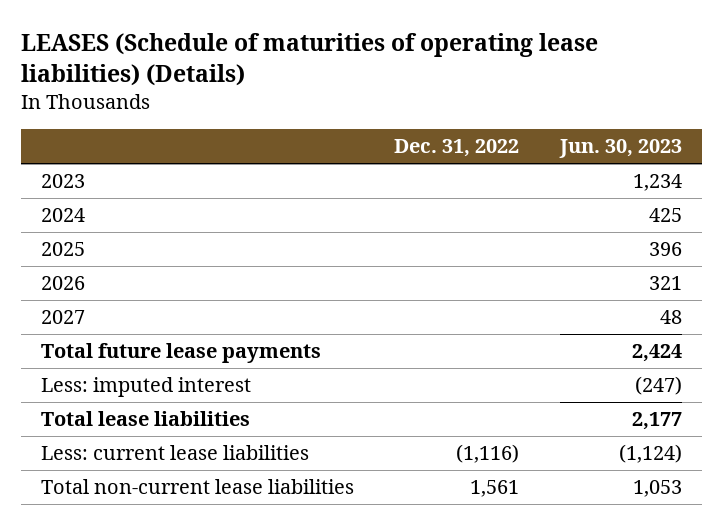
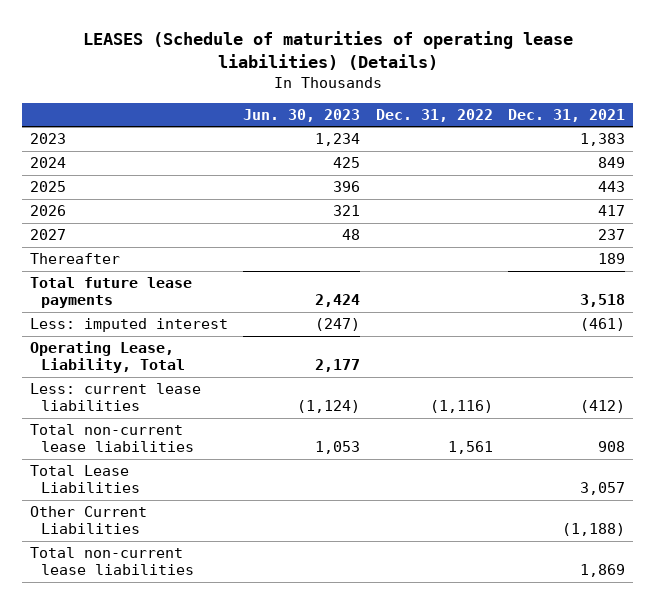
- | Dec. 31, 2022 | Jun. 30, 2023
+ | Jun. 30, 2023 | Dec. 31, 2022 | Dec. 31, 2021
+ Thereafter | | | 189
- Total lease liabilities | | 2,177
+ Operating Lease, Liability, Total | 2,177 | |
+ Total Lease Liabilities | | | 3,057
+ Other Current Liabilities | | | (1,188)
+ Total non-current lease liabilities | | | 1,869

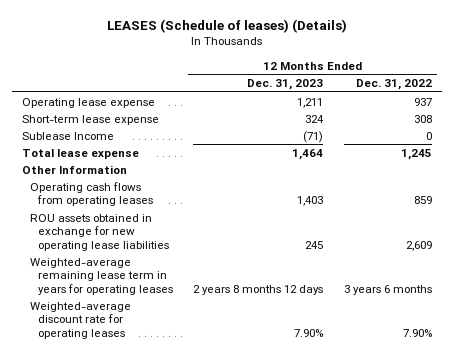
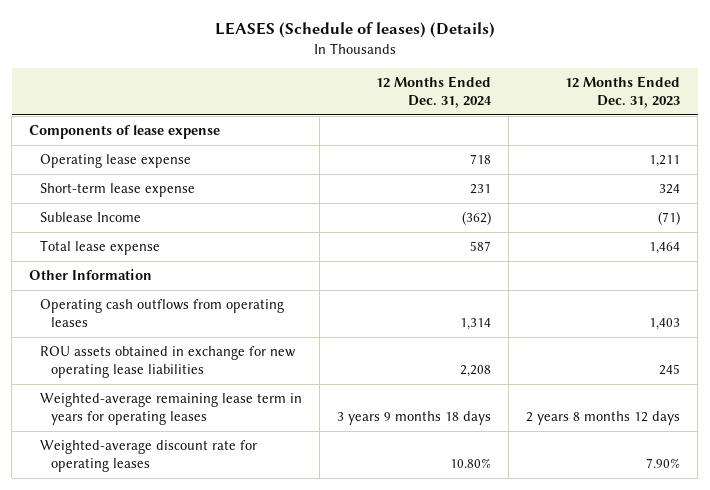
- | 12 Months Ended Dec. 31, 2023 | 12 Months Ended Dec. 31, 2022
+ | 12 Months Ended Dec. 31, 2024 | 12 Months Ended Dec. 31, 2023
+ Components of lease expense
- Operating cash flows from operating leases | 1,403 | 859
+ Operating cash outflows from operating leases | 1,314 | 1,403

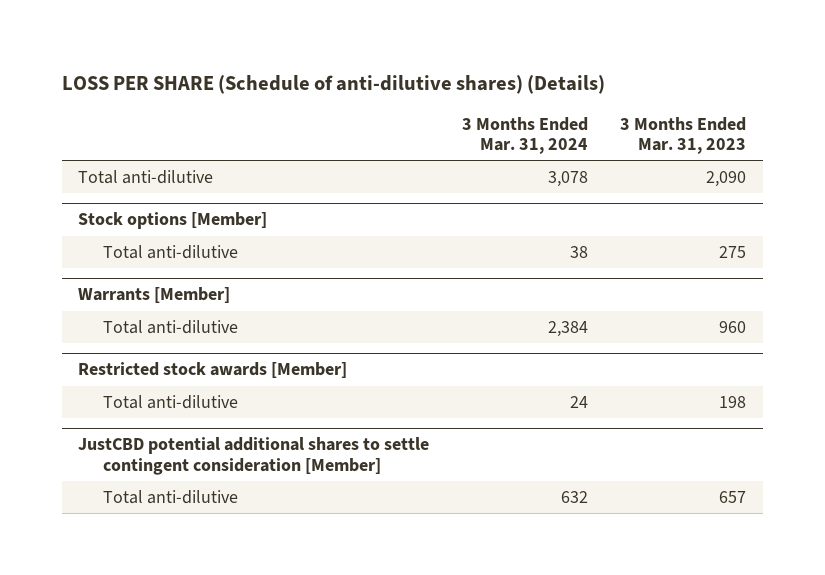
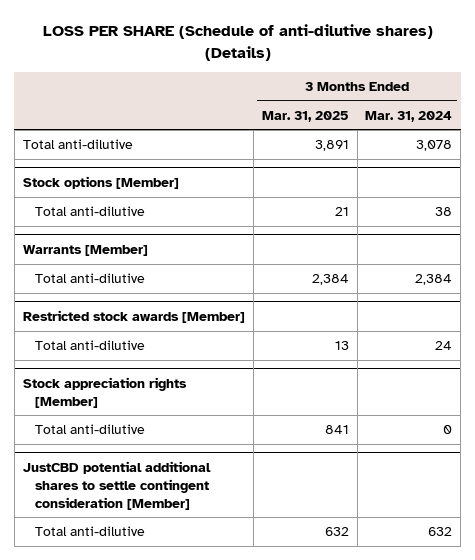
- | 3 Months Ended Mar. 31, 2024 | 3 Months Ended Mar. 31, 2023
+ | 3 Months Ended Mar. 31, 2025 | 3 Months Ended Mar. 31, 2024
+ Stock appreciation rights [Member]
+ Total anti-dilutive | 841 | 0

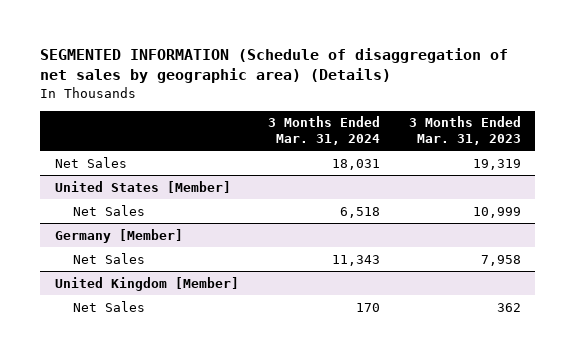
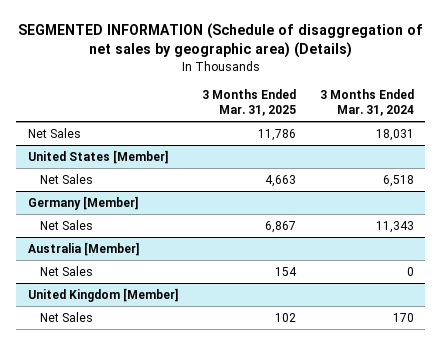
- | 3 Months Ended Mar. 31, 2024 | 3 Months Ended Mar. 31, 2023
+ | 3 Months Ended Mar. 31, 2025 | 3 Months Ended Mar. 31, 2024
+ Australia [Member]
+ Net Sales | 154 | 0

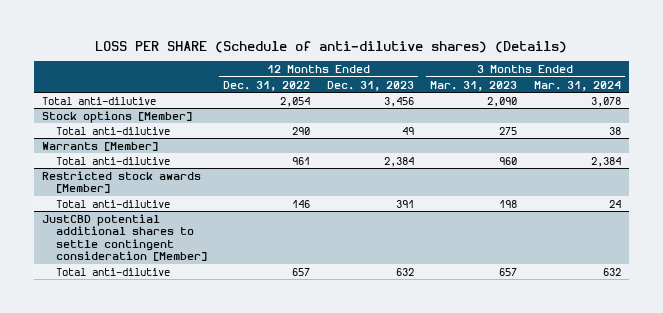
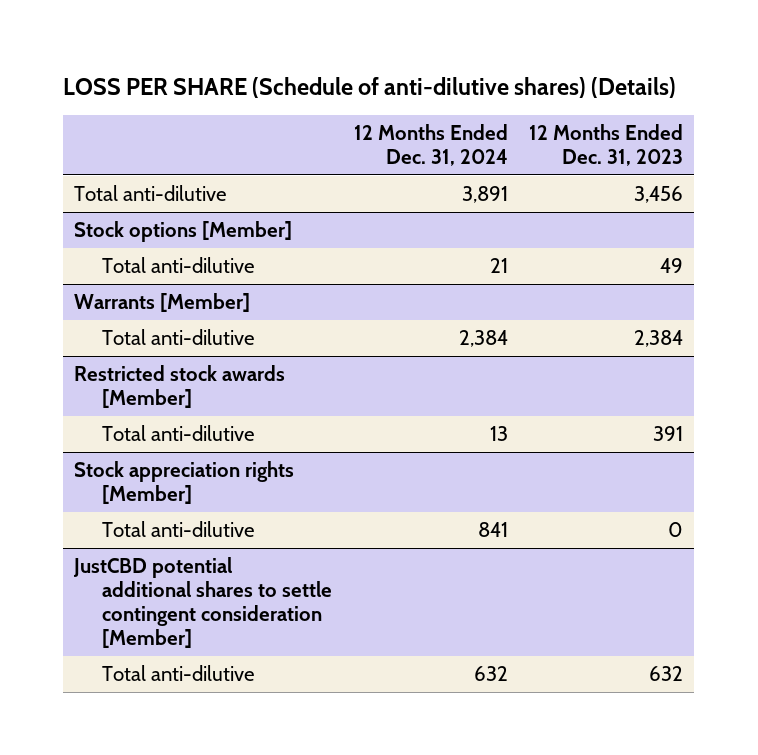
- | 12 Months Ended Dec. 31, 2022 | 12 Months Ended Dec. 31, 2023 | 3 Months Ended Mar. 31, 2023 | 3 Months Ended Mar. 31, 2024
+ | 12 Months Ended Dec. 31, 2024 | 12 Months Ended Dec. 31, 2023
+ Stock appreciation rights [Member]
+ Total anti-dilutive | 841 | 0

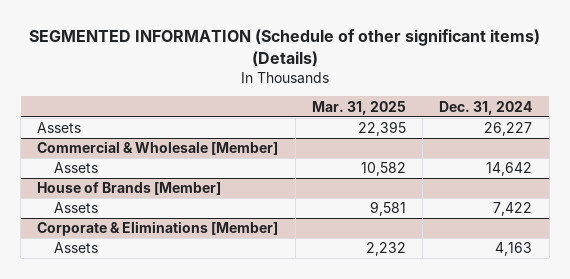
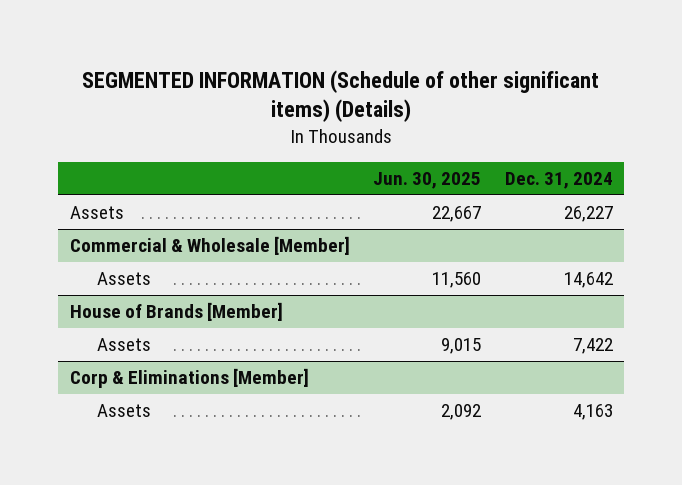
- | Mar. 31, 2025 | Dec. 31, 2024
+ | Jun. 30, 2025 | Dec. 31, 2024
- Corporate & Eliminations [Member]
+ Corp & Eliminations [Member]

